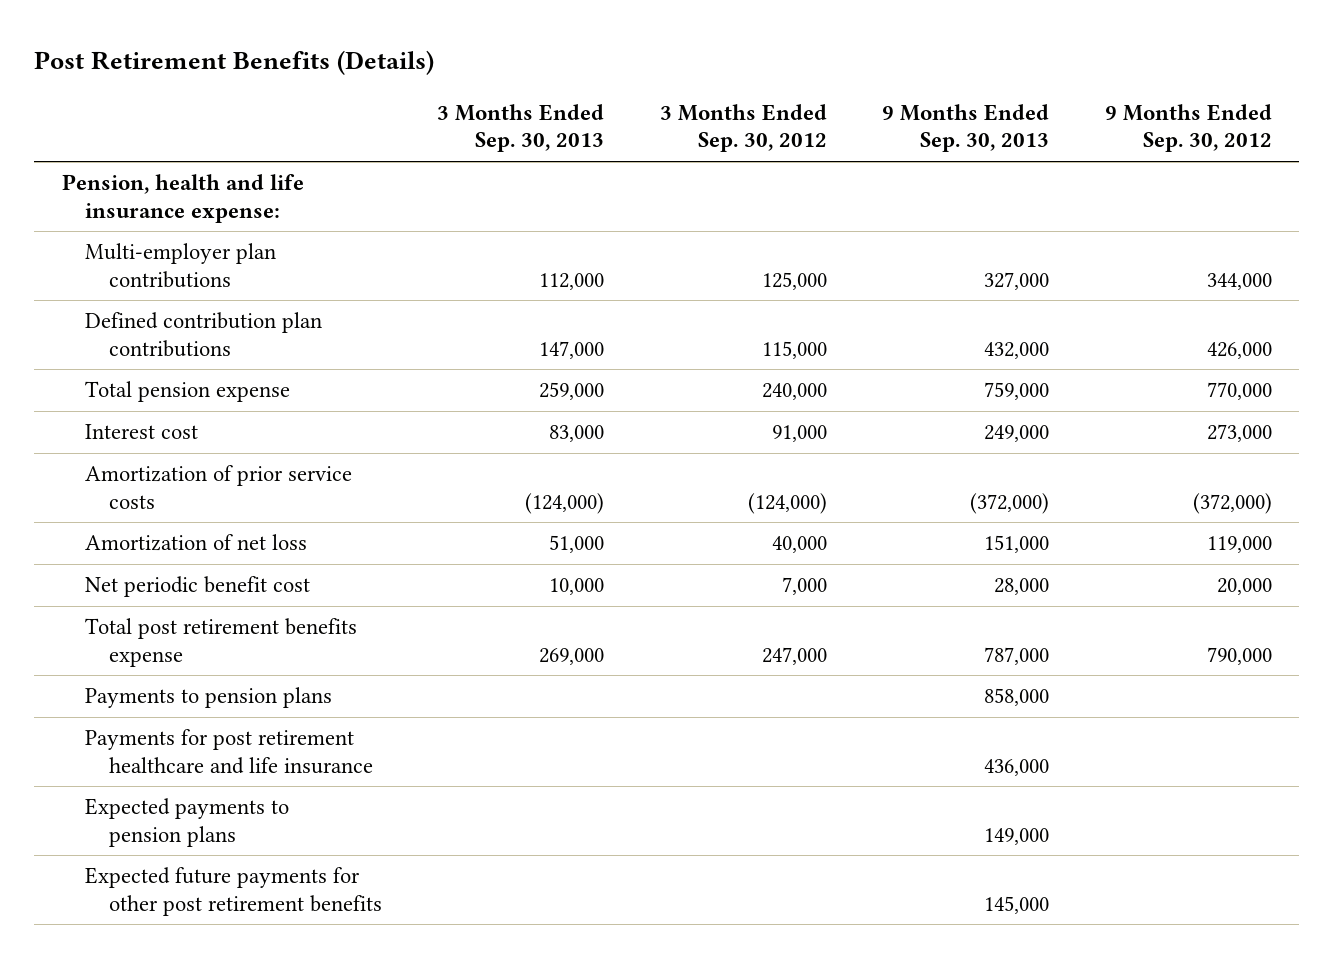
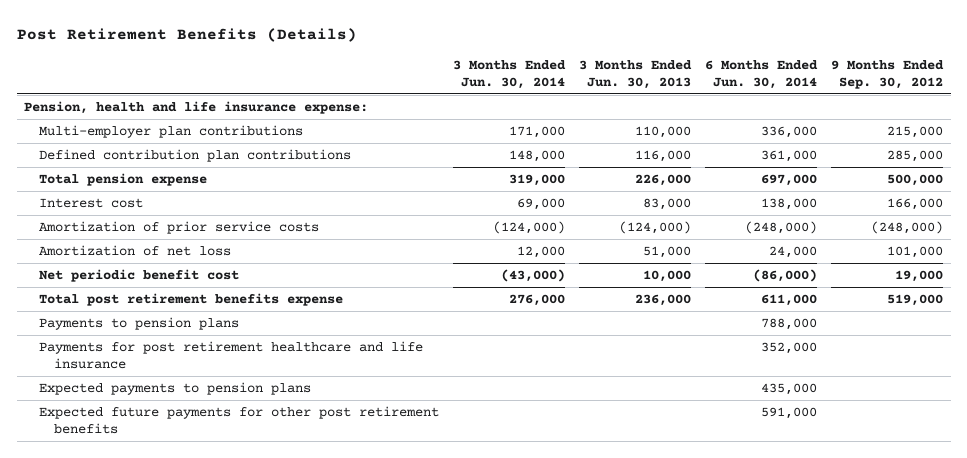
- | 3 Months Ended Sep. 30, 2013 | 3 Months Ended Sep. 30, 2012 | 9 Months Ended Sep. 30, 2013 | 9 Months Ended Sep. 30, 2012
+ | 3 Months Ended Jun. 30, 2014 | 3 Months Ended Jun. 30, 2013 | 6 Months Ended Jun. 30, 2014 | 9 Months Ended Sep. 30, 2012
- Multi-employer plan contributions | 112,000 | 125,000 | 327,000 | 344,000
- Defined contribution plan contributions | 147,000 | 115,000 | 432,000 | 426,000
- Total pension expense | 259,000 | 240,000 | 759,000 | 770,000
- Interest cost | 83,000 | 91,000 | 249,000 | 273,000
- Amortization of prior service costs | (124,000) | (124,000) | (372,000) | (372,000)
- Amortization of net loss | 51,000 | 40,000 | 151,000 | 119,000
- Net periodic benefit cost | 10,000 | 7,000 | 28,000 | 20,000
- Total post retirement benefits expense | 269,000 | 247,000 | 787,000 | 790,000
+ Multi-employer plan contributions | 171,000 | 110,000 | 336,000 | 215,000
+ Defined contribution plan contributions | 148,000 | 116,000 | 361,000 | 285,000
+ Total pension expense | 319,000 | 226,000 | 697,000 | 500,000
+ Interest cost | 69,000 | 83,000 | 138,000 | 166,000
+ Amortization of prior service costs | (124,000) | (124,000) | (248,000) | (248,000)
+ Amortization of net loss | 12,000 | 51,000 | 24,000 | 101,000
+ Net periodic benefit cost | (43,000) | 10,000 | (86,000) | 19,000
+ Total post retirement benefits expense | 276,000 | 236,000 | 611,000 | 519,000

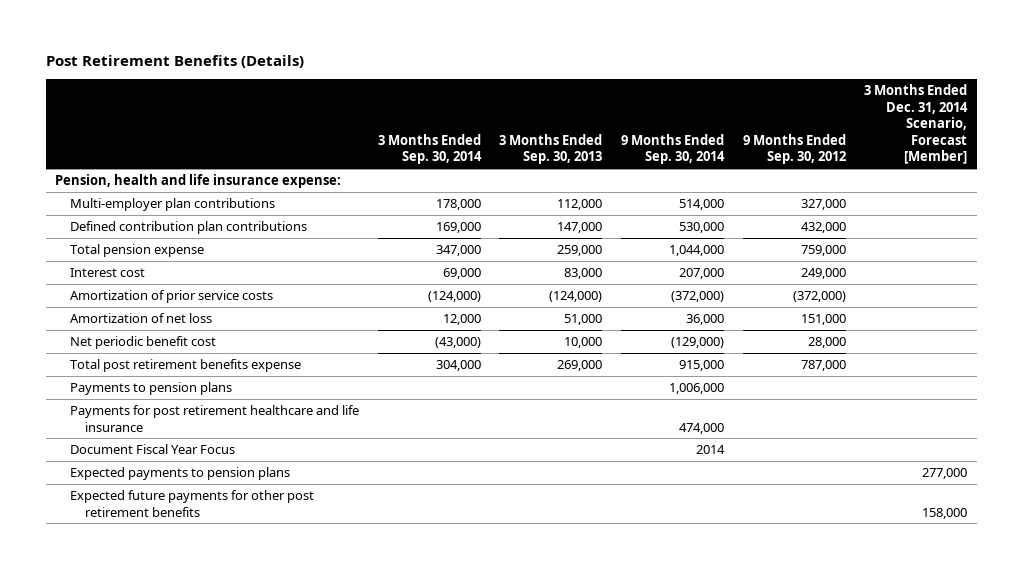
- | 3 Months Ended Jun. 30, 2014 | 3 Months Ended Jun. 30, 2013 | 6 Months Ended Jun. 30, 2014 | 9 Months Ended Sep. 30, 2012
+ | 3 Months Ended Sep. 30, 2014 | 3 Months Ended Sep. 30, 2013 | 9 Months Ended Sep. 30, 2014 | 9 Months Ended Sep. 30, 2012 | 3 Months Ended Dec. 31, 2014 Scenario, Forecast [Member]
- Multi-employer plan contributions | 171,000 | 110,000 | 336,000 | 215,000
- Defined contribution plan contributions | 148,000 | 116,000 | 361,000 | 285,000
- Total pension expense | 319,000 | 226,000 | 697,000 | 500,000
- Interest cost | 69,000 | 83,000 | 138,000 | 166,000
- Amortization of prior service costs | (124,000) | (124,000) | (248,000) | (248,000)
- Amortization of net loss | 12,000 | 51,000 | 24,000 | 101,000
- Net periodic benefit cost | (43,000) | 10,000 | (86,000) | 19,000
- Total post retirement benefits expense | 276,000 | 236,000 | 611,000 | 519,000
+ Multi-employer plan contributions | 178,000 | 112,000 | 514,000 | 327,000 |
+ Defined contribution plan contributions | 169,000 | 147,000 | 530,000 | 432,000 |
+ Total pension expense | 347,000 | 259,000 | 1,044,000 | 759,000 |
+ Interest cost | 69,000 | 83,000 | 207,000 | 249,000 |
+ Amortization of prior service costs | (124,000) | (124,000) | (372,000) | (372,000) |
+ Amortization of net loss | 12,000 | 51,000 | 36,000 | 151,000 |
+ Net periodic benefit cost | (43,000) | 10,000 | (129,000) | 28,000 |
+ Total post retirement benefits expense | 304,000 | 269,000 | 915,000 | 787,000 |
+ Document Fiscal Year Focus | | | 2014 | |

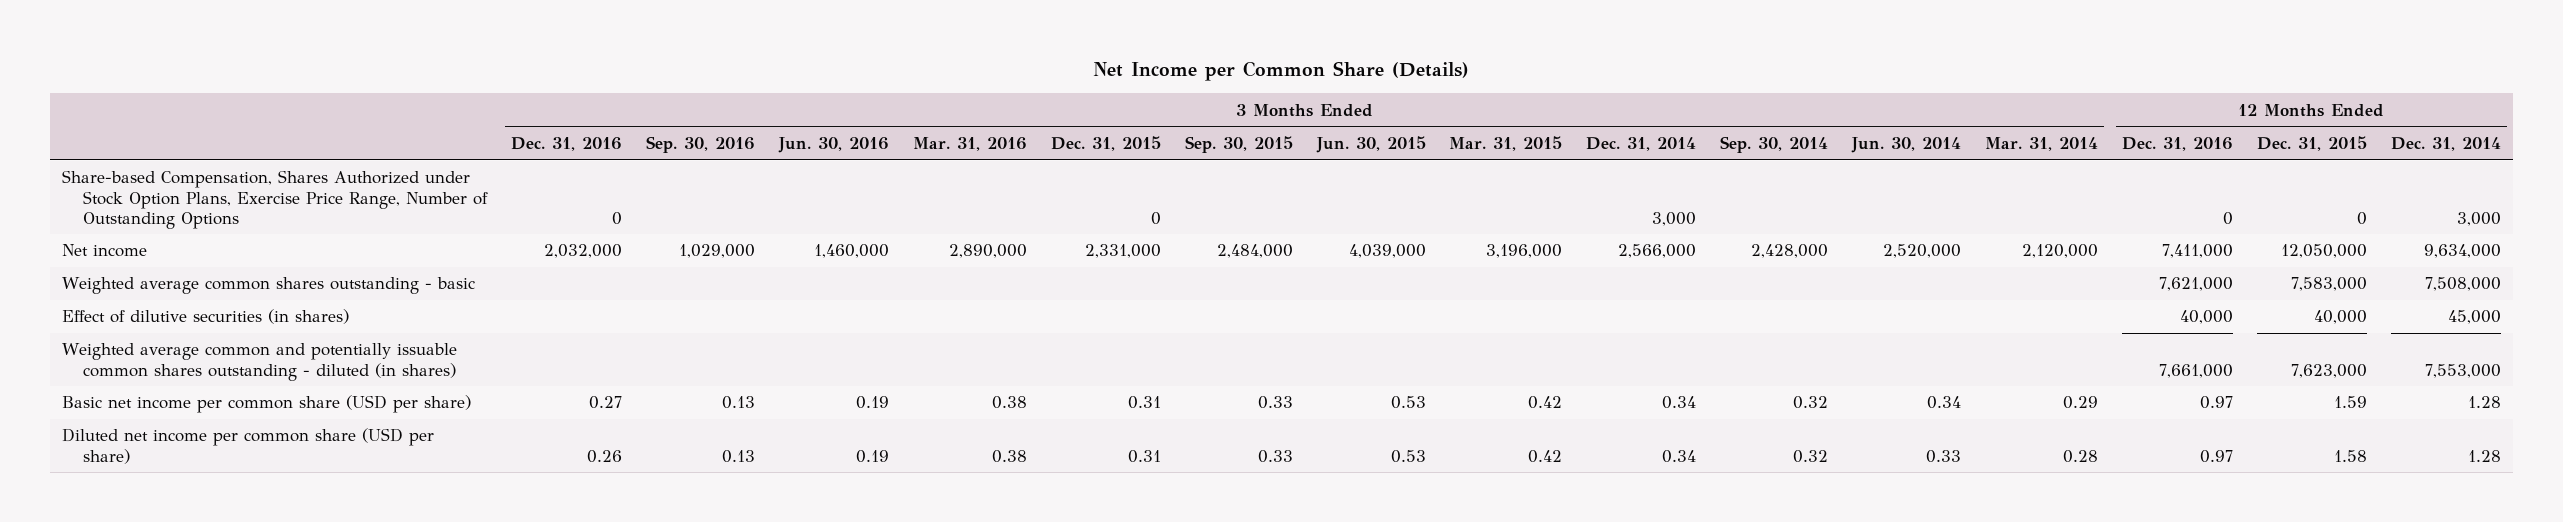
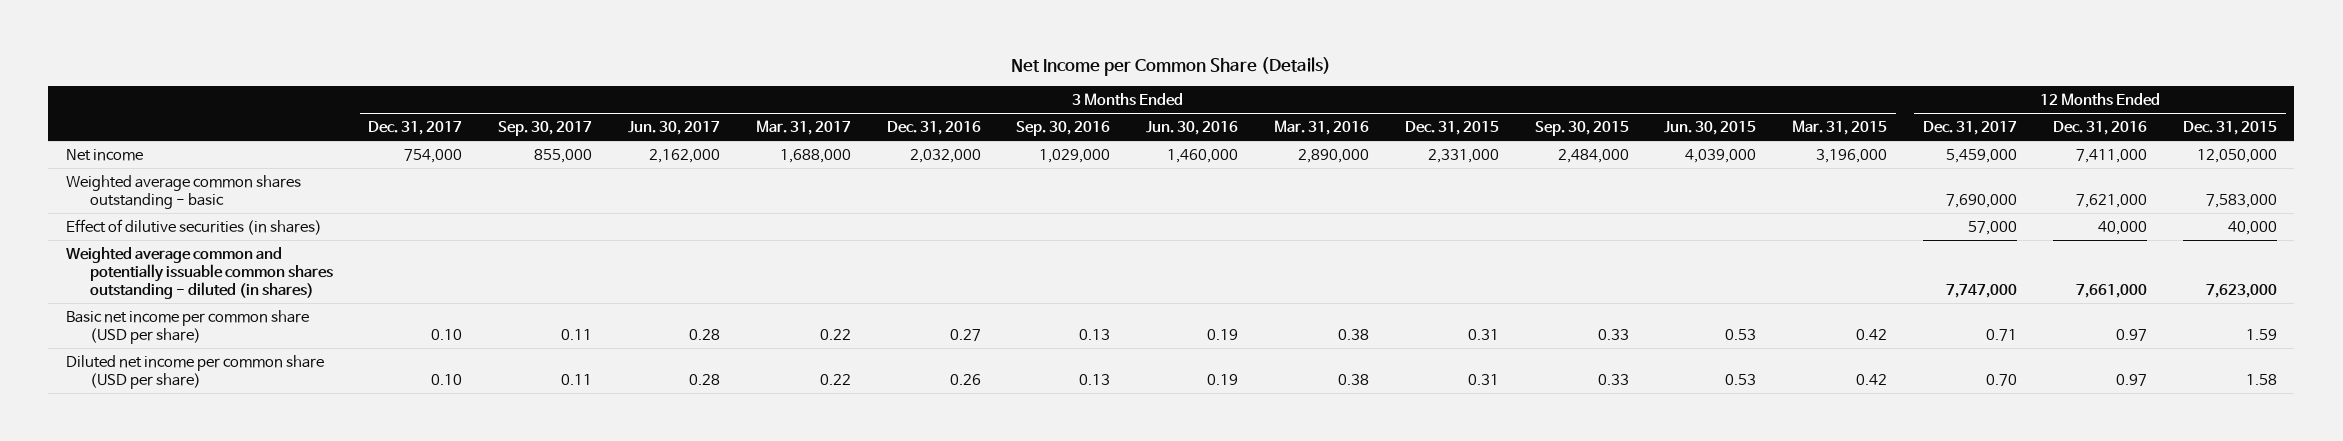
- | 3 Months Ended Dec. 31, 2016 | 3 Months Ended Sep. 30, 2016 | 3 Months Ended Jun. 30, 2016 | 3 Months Ended Mar. 31, 2016 | 3 Months Ended Dec. 31, 2015 | 3 Months Ended Sep. 30, 2015 | 3 Months Ended Jun. 30, 2015 | 3 Months Ended Mar. 31, 2015 | 3 Months Ended Dec. 31, 2014 | 3 Months Ended Sep. 30, 2014 | 3 Months Ended Jun. 30, 2014 | 3 Months Ended Mar. 31, 2014 | 12 Months Ended Dec. 31, 2016 | 12 Months Ended Dec. 31, 2015 | 12 Months Ended Dec. 31, 2014
+ | 3 Months Ended Dec. 31, 2017 | 3 Months Ended Sep. 30, 2017 | 3 Months Ended Jun. 30, 2017 | 3 Months Ended Mar. 31, 2017 | 3 Months Ended Dec. 31, 2016 | 3 Months Ended Sep. 30, 2016 | 3 Months Ended Jun. 30, 2016 | 3 Months Ended Mar. 31, 2016 | 3 Months Ended Dec. 31, 2015 | 3 Months Ended Sep. 30, 2015 | 3 Months Ended Jun. 30, 2015 | 3 Months Ended Mar. 31, 2015 | 12 Months Ended Dec. 31, 2017 | 12 Months Ended Dec. 31, 2016 | 12 Months Ended Dec. 31, 2015
- Share-based Compensation, Shares Authorized under Stock Option Plans, Exercise Price Range, Number of Outstanding Options | 0 | | | | 0 | | | | 3,000 | | | | 0 | 0 | 3,000

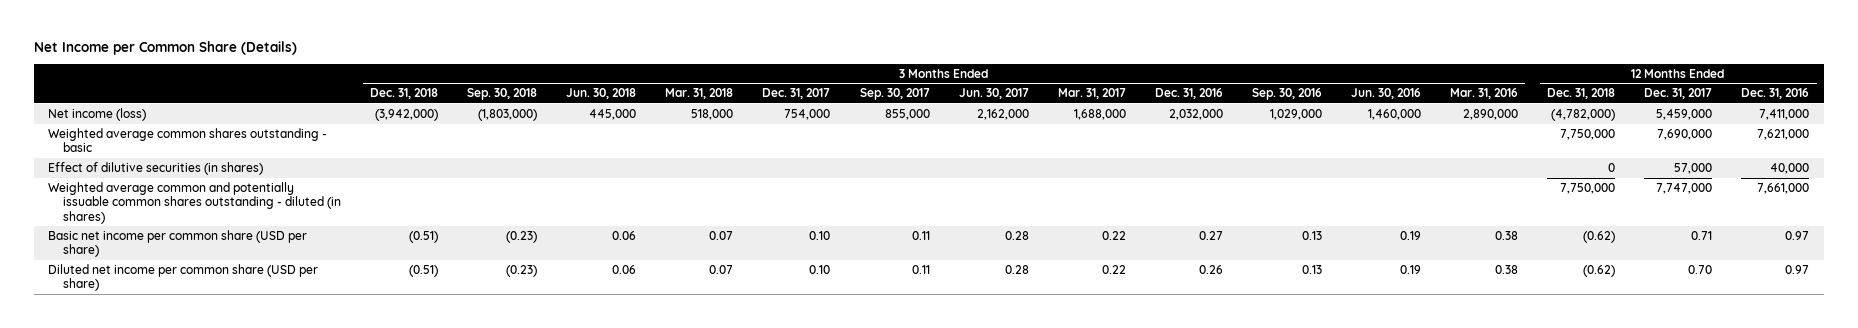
- | 3 Months Ended Dec. 31, 2017 | 3 Months Ended Sep. 30, 2017 | 3 Months Ended Jun. 30, 2017 | 3 Months Ended Mar. 31, 2017 | 3 Months Ended Dec. 31, 2016 | 3 Months Ended Sep. 30, 2016 | 3 Months Ended Jun. 30, 2016 | 3 Months Ended Mar. 31, 2016 | 3 Months Ended Dec. 31, 2015 | 3 Months Ended Sep. 30, 2015 | 3 Months Ended Jun. 30, 2015 | 3 Months Ended Mar. 31, 2015 | 12 Months Ended Dec. 31, 2017 | 12 Months Ended Dec. 31, 2016 | 12 Months Ended Dec. 31, 2015
+ | 3 Months Ended Dec. 31, 2018 | 3 Months Ended Sep. 30, 2018 | 3 Months Ended Jun. 30, 2018 | 3 Months Ended Mar. 31, 2018 | 3 Months Ended Dec. 31, 2017 | 3 Months Ended Sep. 30, 2017 | 3 Months Ended Jun. 30, 2017 | 3 Months Ended Mar. 31, 2017 | 3 Months Ended Dec. 31, 2016 | 3 Months Ended Sep. 30, 2016 | 3 Months Ended Jun. 30, 2016 | 3 Months Ended Mar. 31, 2016 | 12 Months Ended Dec. 31, 2018 | 12 Months Ended Dec. 31, 2017 | 12 Months Ended Dec. 31, 2016
- Net income | 754,000 | 855,000 | 2,162,000 | 1,688,000 | 2,032,000 | 1,029,000 | 1,460,000 | 2,890,000 | 2,331,000 | 2,484,000 | 4,039,000 | 3,196,000 | 5,459,000 | 7,411,000 | 12,050,000
+ Net income (loss) | (3,942,000) | (1,803,000) | 445,000 | 518,000 | 754,000 | 855,000 | 2,162,000 | 1,688,000 | 2,032,000 | 1,029,000 | 1,460,000 | 2,890,000 | (4,782,000) | 5,459,000 | 7,411,000

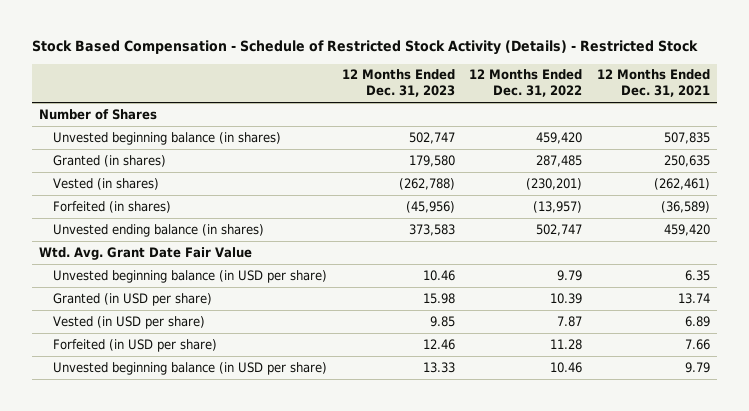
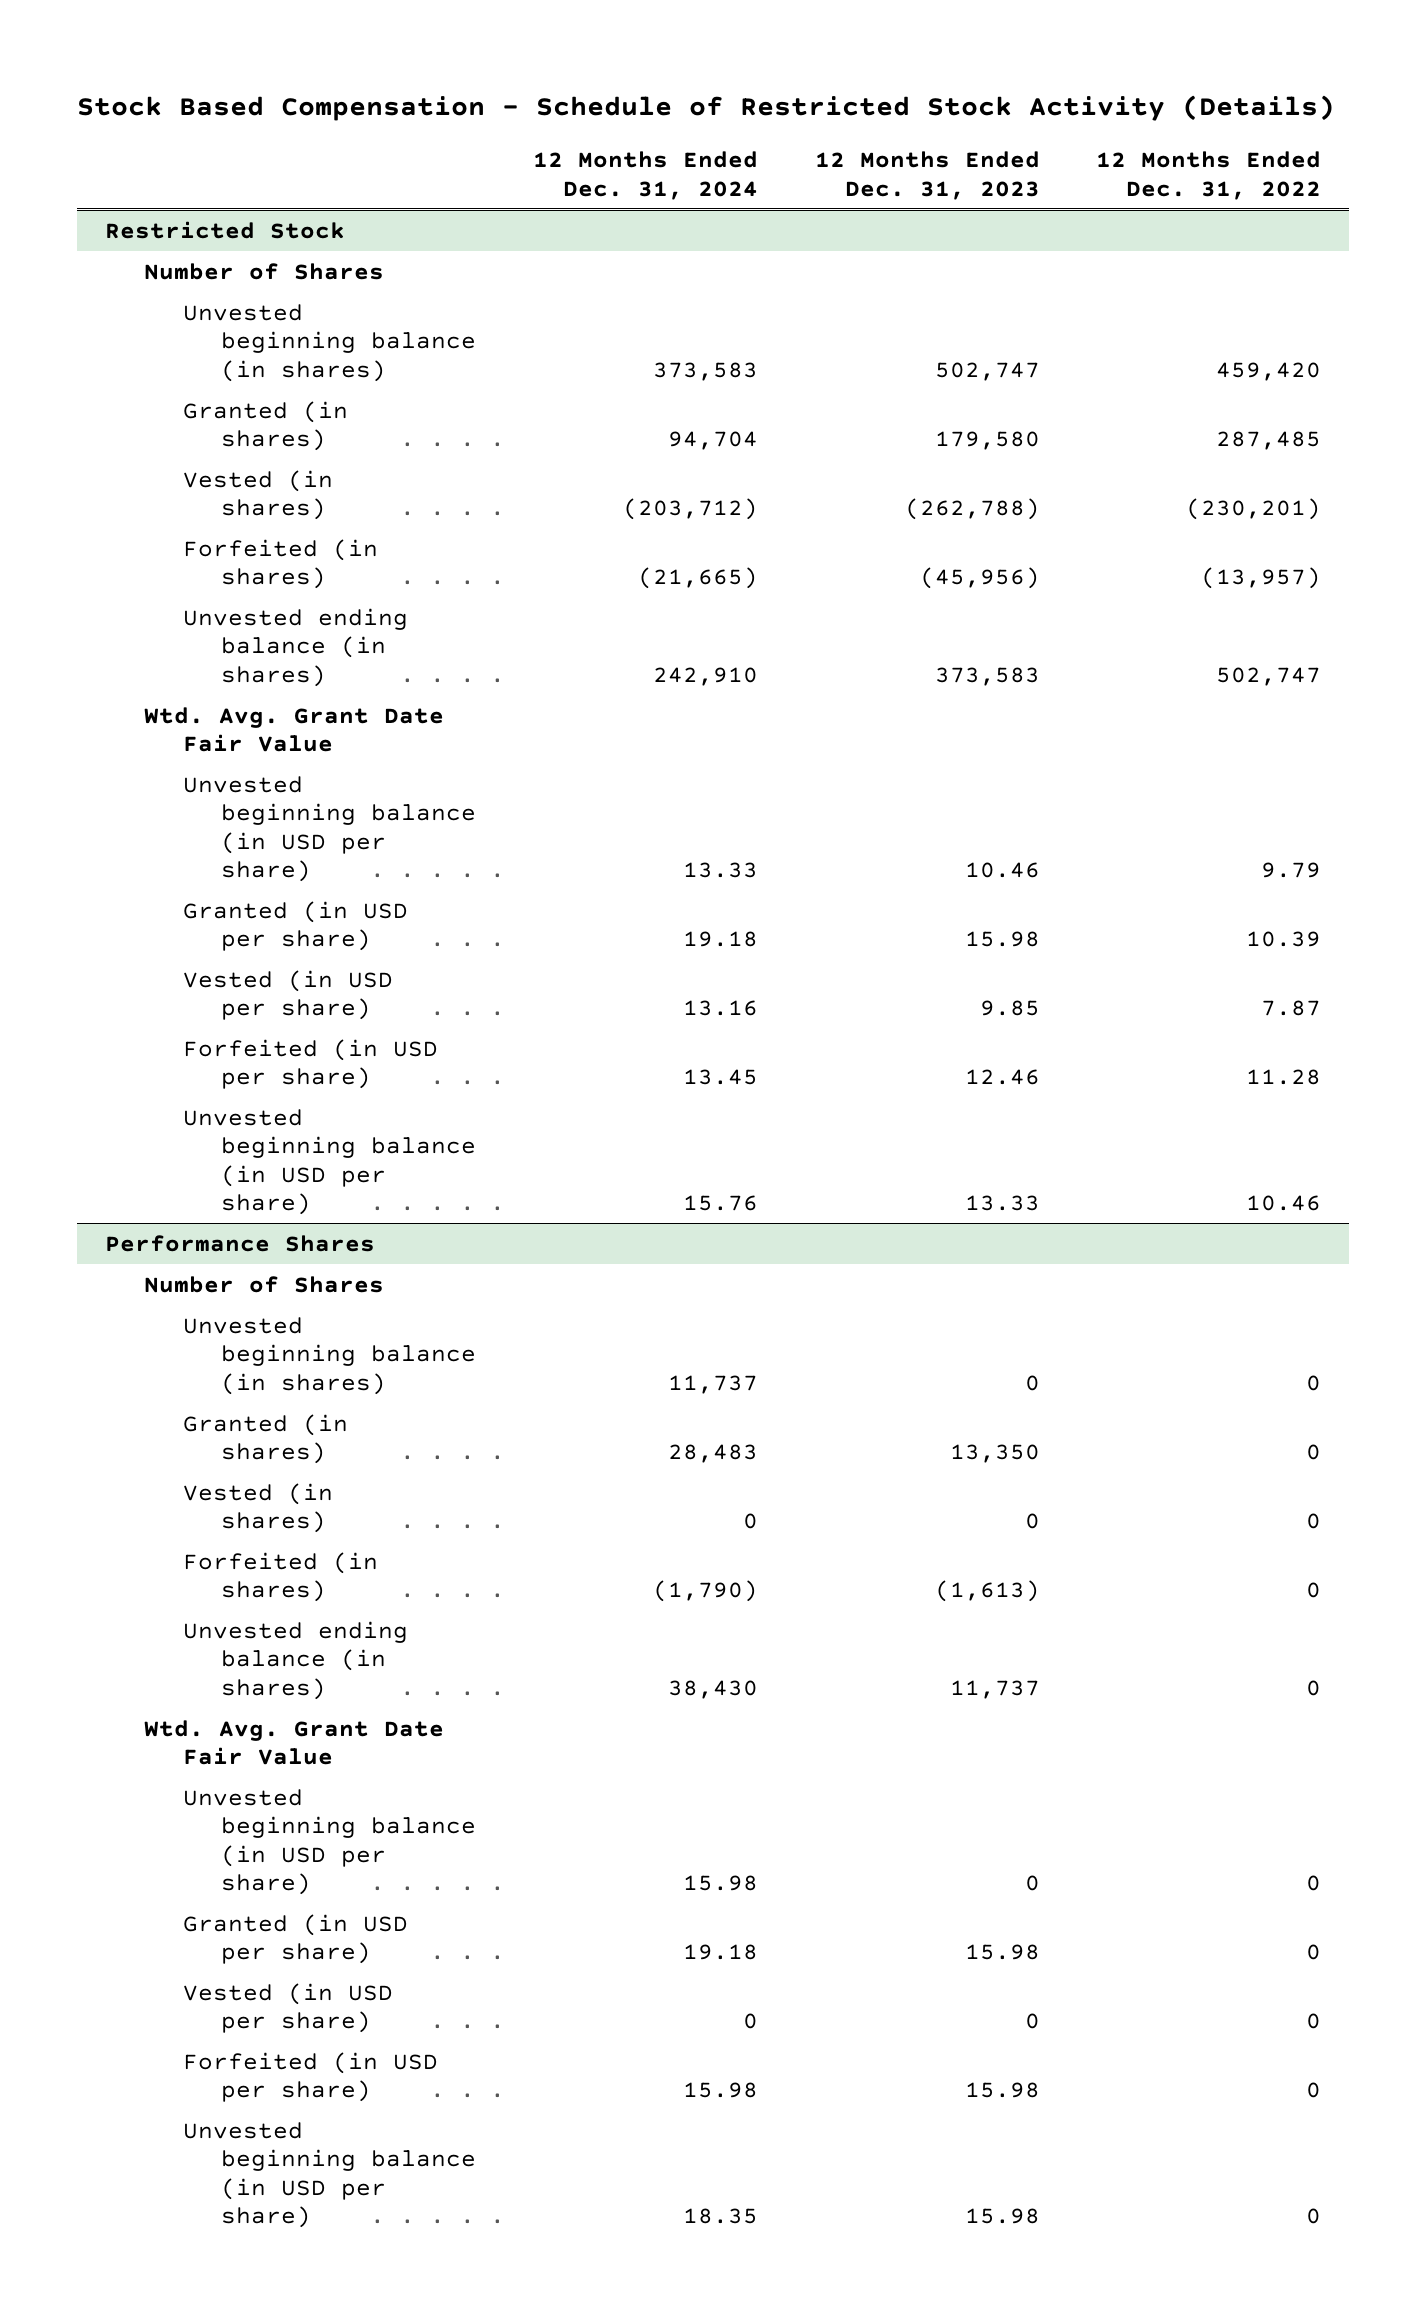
- Stock Based Compensation - Schedule of Restricted Stock Activity (Details) - Restricted Stock
+ Stock Based Compensation - Schedule of Restricted Stock Activity (Details)
- | 12 Months Ended Dec. 31, 2023 | 12 Months Ended Dec. 31, 2022 | 12 Months Ended Dec. 31, 2021
+ | 12 Months Ended Dec. 31, 2024 | 12 Months Ended Dec. 31, 2023 | 12 Months Ended Dec. 31, 2022
+ Restricted Stock
+ Performance Shares
+ Number of Shares
+ Unvested beginning balance (in shares) | 11,737 | 0 | 0
+ Granted (in shares) | 28,483 | 13,350 | 0
+ Vested (in shares) | 0 | 0 | 0
+ Forfeited (in shares) | (1,790) | (1,613) | 0
+ Unvested ending balance (in shares) | 38,430 | 11,737 | 0
+ Wtd. Avg. Grant Date Fair Value
+ Unvested beginning balance (in USD per share) | 15.98 | 0 | 0
+ Granted (in USD per share) | 19.18 | 15.98 | 0
+ Vested (in USD per share) | 0 | 0 | 0
+ Forfeited (in USD per share) | 15.98 | 15.98 | 0
+ Unvested beginning balance (in USD per share) | 18.35 | 15.98 | 0

